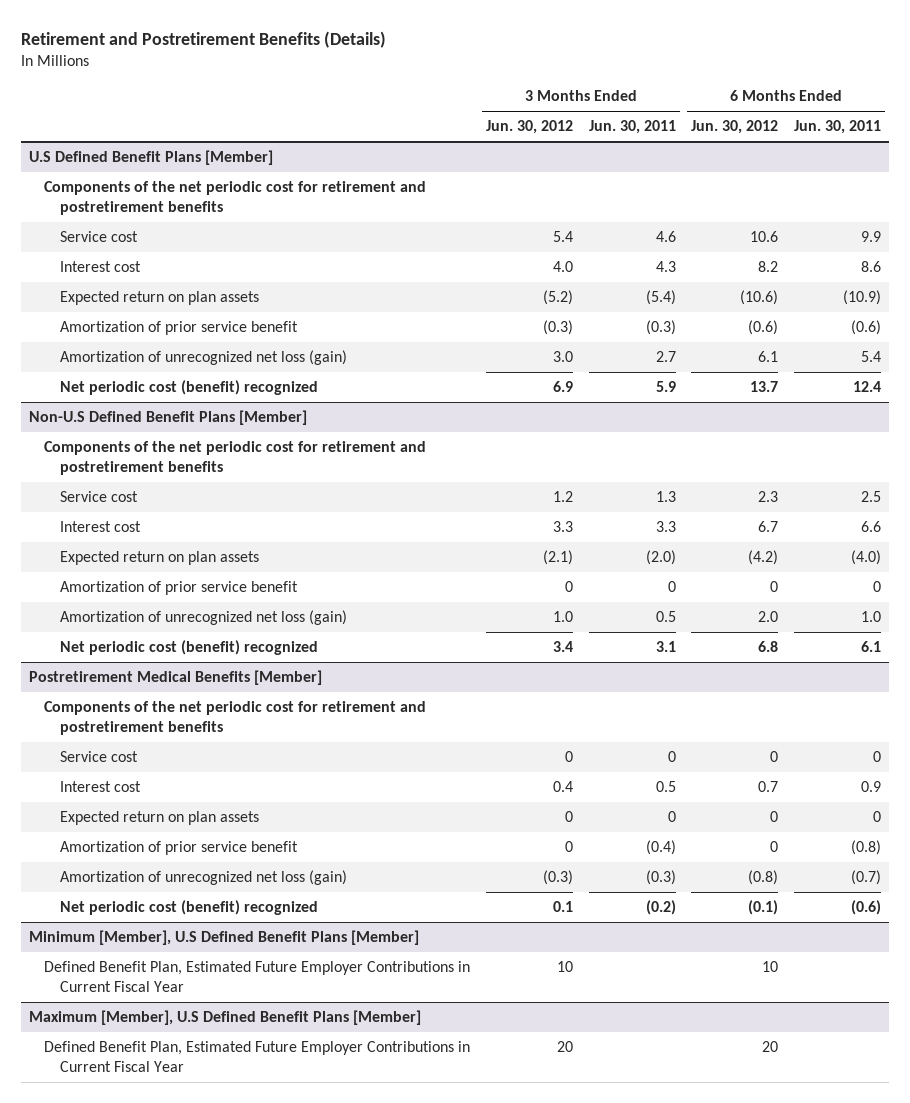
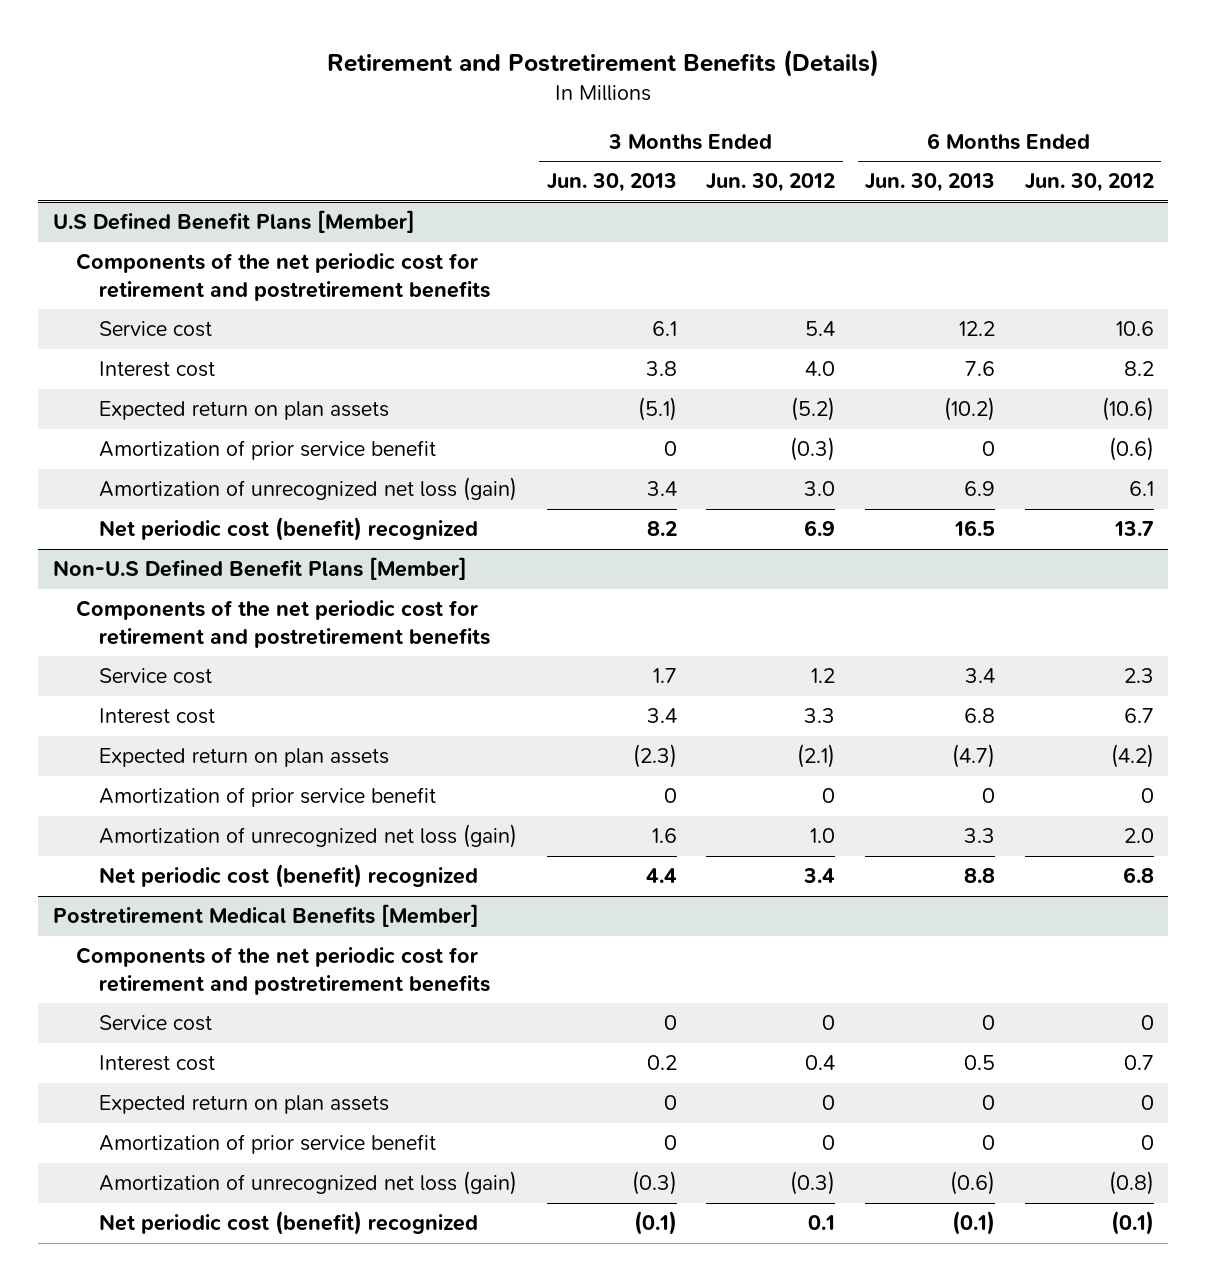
- | 3 Months Ended Jun. 30, 2012 | 3 Months Ended Jun. 30, 2011 | 6 Months Ended Jun. 30, 2012 | 6 Months Ended Jun. 30, 2011
+ | 3 Months Ended Jun. 30, 2013 | 3 Months Ended Jun. 30, 2012 | 6 Months Ended Jun. 30, 2013 | 6 Months Ended Jun. 30, 2012
- Minimum [Member], U.S Defined Benefit Plans [Member]
- Defined Benefit Plan, Estimated Future Employer Contributions in Current Fiscal Year | 10 | | 10 |
- Maximum [Member], U.S Defined Benefit Plans [Member]
- Defined Benefit Plan, Estimated Future Employer Contributions in Current Fiscal Year | 20 | | 20 |

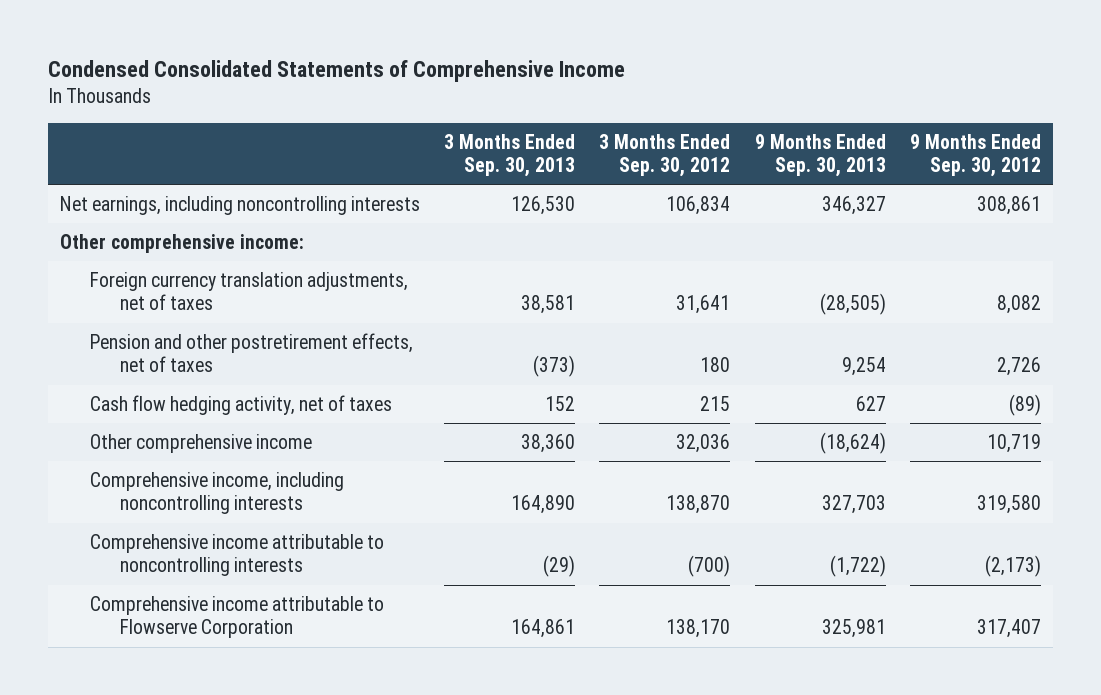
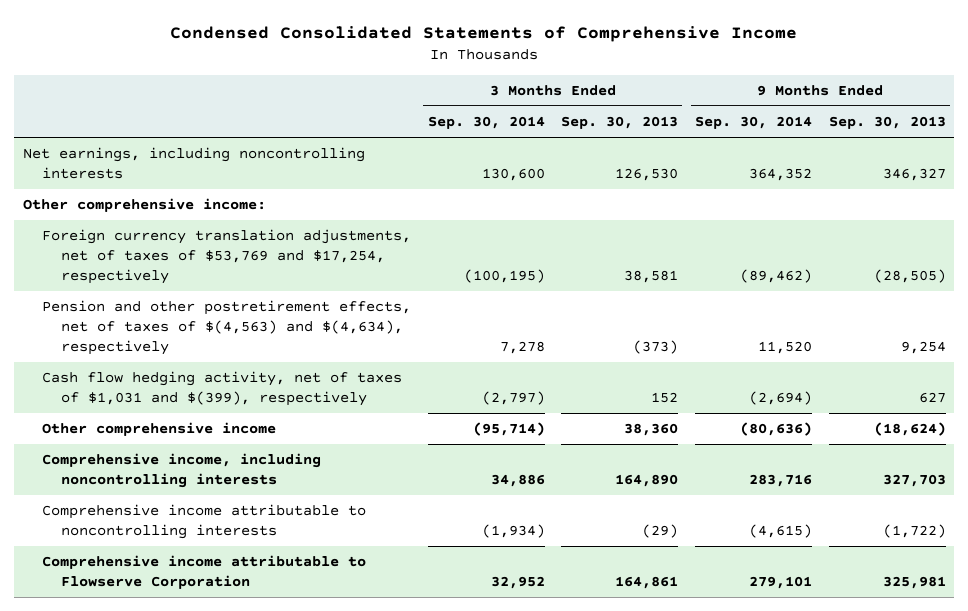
- | 3 Months Ended Sep. 30, 2013 | 3 Months Ended Sep. 30, 2012 | 9 Months Ended Sep. 30, 2013 | 9 Months Ended Sep. 30, 2012
+ | 3 Months Ended Sep. 30, 2014 | 3 Months Ended Sep. 30, 2013 | 9 Months Ended Sep. 30, 2014 | 9 Months Ended Sep. 30, 2013
- Foreign currency translation adjustments, net of taxes | 38,581 | 31,641 | (28,505) | 8,082
- Pension and other postretirement effects, net of taxes | (373) | 180 | 9,254 | 2,726
- Cash flow hedging activity, net of taxes | 152 | 215 | 627 | (89)
+ Foreign currency translation adjustments, net of taxes of $53,769 and $17,254, respectively | (100,195) | 38,581 | (89,462) | (28,505)
+ Pension and other postretirement effects, net of taxes of $(4,563) and $(4,634), respectively | 7,278 | (373) | 11,520 | 9,254
+ Cash flow hedging activity, net of taxes of $1,031 and $(399), respectively | (2,797) | 152 | (2,694) | 627

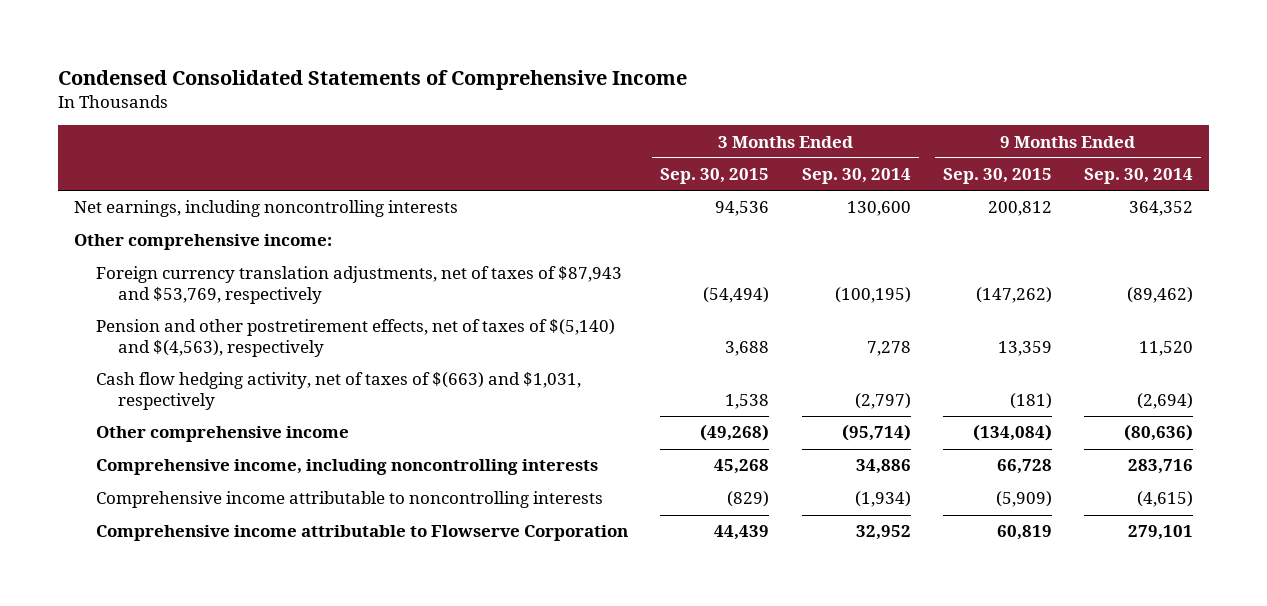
- | 3 Months Ended Sep. 30, 2014 | 3 Months Ended Sep. 30, 2013 | 9 Months Ended Sep. 30, 2014 | 9 Months Ended Sep. 30, 2013
+ | 3 Months Ended Sep. 30, 2015 | 3 Months Ended Sep. 30, 2014 | 9 Months Ended Sep. 30, 2015 | 9 Months Ended Sep. 30, 2014
- Foreign currency translation adjustments, net of taxes of $53,769 and $17,254, respectively | (100,195) | 38,581 | (89,462) | (28,505)
- Pension and other postretirement effects, net of taxes of $(4,563) and $(4,634), respectively | 7,278 | (373) | 11,520 | 9,254
- Cash flow hedging activity, net of taxes of $1,031 and $(399), respectively | (2,797) | 152 | (2,694) | 627
+ Foreign currency translation adjustments, net of taxes of $87,943 and $53,769, respectively | (54,494) | (100,195) | (147,262) | (89,462)
+ Pension and other postretirement effects, net of taxes of $(5,140) and $(4,563), respectively | 3,688 | 7,278 | 13,359 | 11,520
+ Cash flow hedging activity, net of taxes of $(663) and $1,031, respectively | 1,538 | (2,797) | (181) | (2,694)

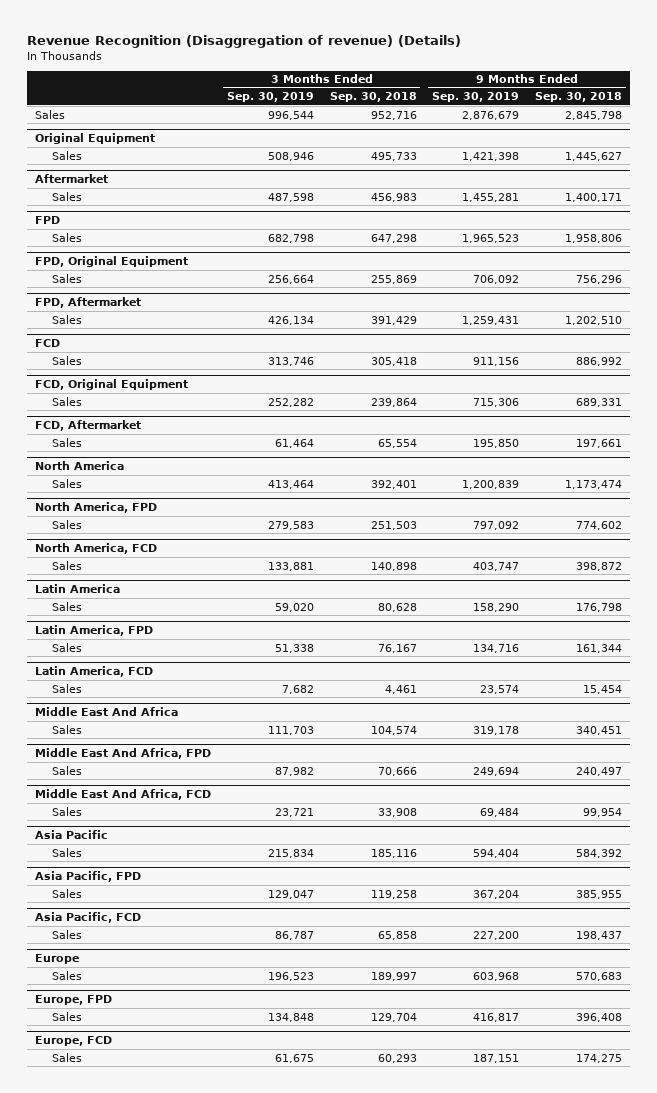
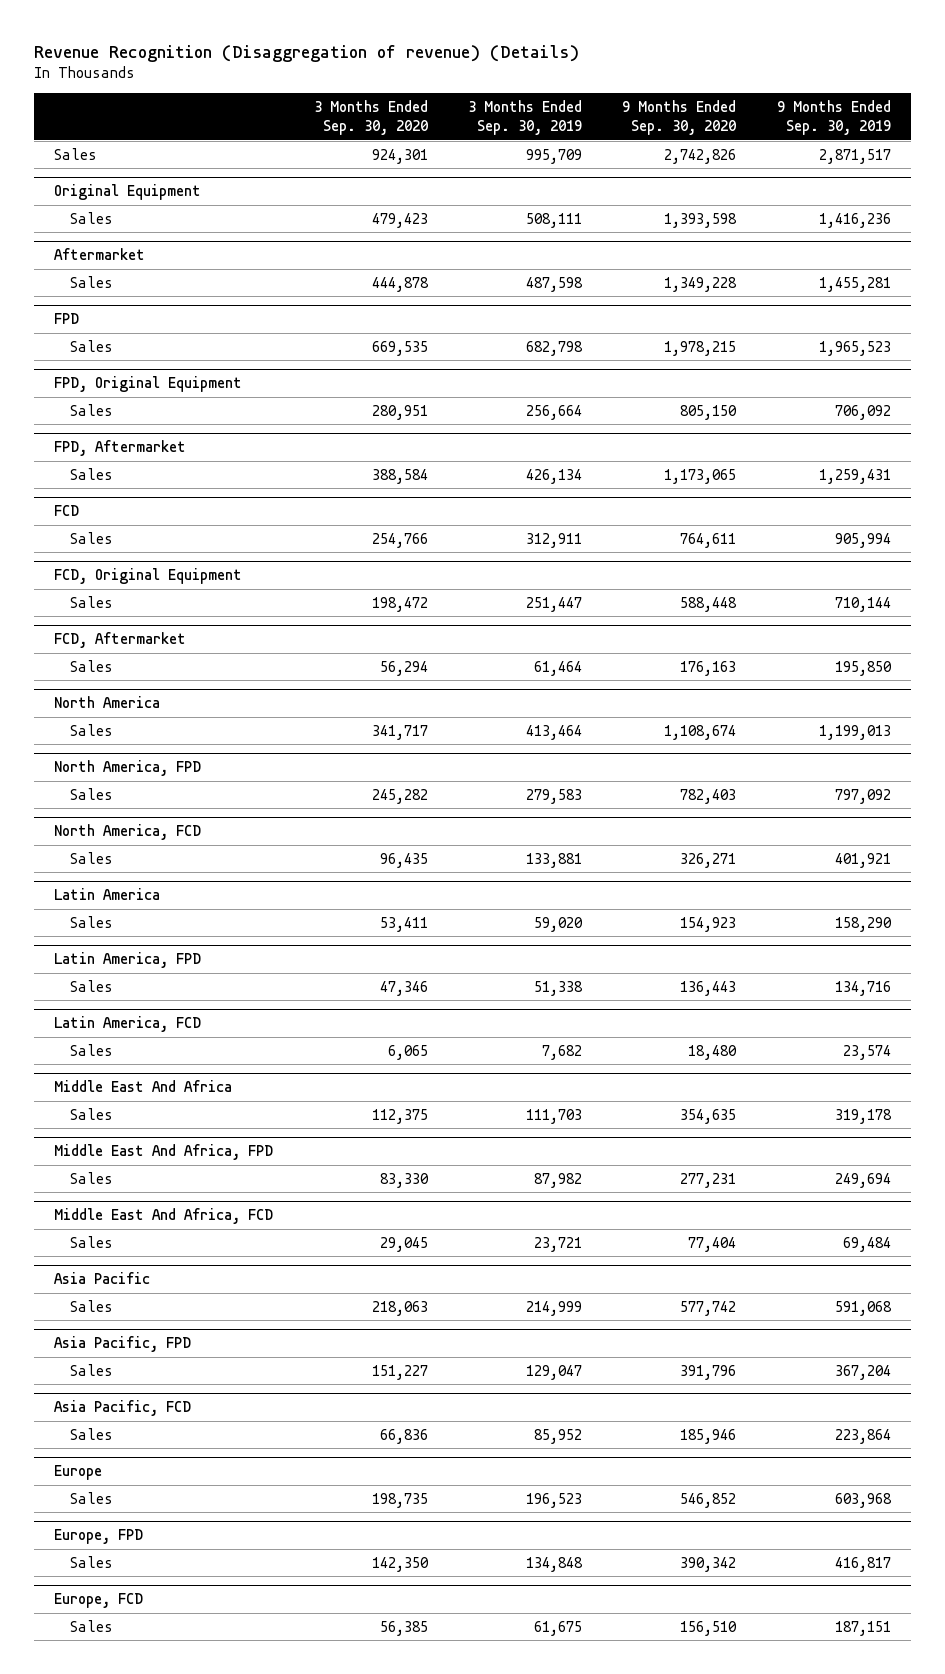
- | 3 Months Ended Sep. 30, 2019 | 3 Months Ended Sep. 30, 2018 | 9 Months Ended Sep. 30, 2019 | 9 Months Ended Sep. 30, 2018
+ | 3 Months Ended Sep. 30, 2020 | 3 Months Ended Sep. 30, 2019 | 9 Months Ended Sep. 30, 2020 | 9 Months Ended Sep. 30, 2019
- Sales | 996,544 | 952,716 | 2,876,679 | 2,845,798
+ Sales | 924,301 | 995,709 | 2,742,826 | 2,871,517
@ Original Equipment
- Sales | 508,946 | 495,733 | 1,421,398 | 1,445,627
+ Sales | 479,423 | 508,111 | 1,393,598 | 1,416,236
@ FCD
- Sales | 313,746 | 305,418 | 911,156 | 886,992
+ Sales | 254,766 | 312,911 | 764,611 | 905,994
@ FCD, Original Equipment
- Sales | 252,282 | 239,864 | 715,306 | 689,331
+ Sales | 198,472 | 251,447 | 588,448 | 710,144
@ North America
- Sales | 413,464 | 392,401 | 1,200,839 | 1,173,474
+ Sales | 341,717 | 413,464 | 1,108,674 | 1,199,013
@ North America, FCD
- Sales | 133,881 | 140,898 | 403,747 | 398,872
+ Sales | 96,435 | 133,881 | 326,271 | 401,921
@ Asia Pacific
- Sales | 215,834 | 185,116 | 594,404 | 584,392
+ Sales | 218,063 | 214,999 | 577,742 | 591,068
@ Asia Pacific, FCD
- Sales | 86,787 | 65,858 | 227,200 | 198,437
+ Sales | 66,836 | 85,952 | 185,946 | 223,864

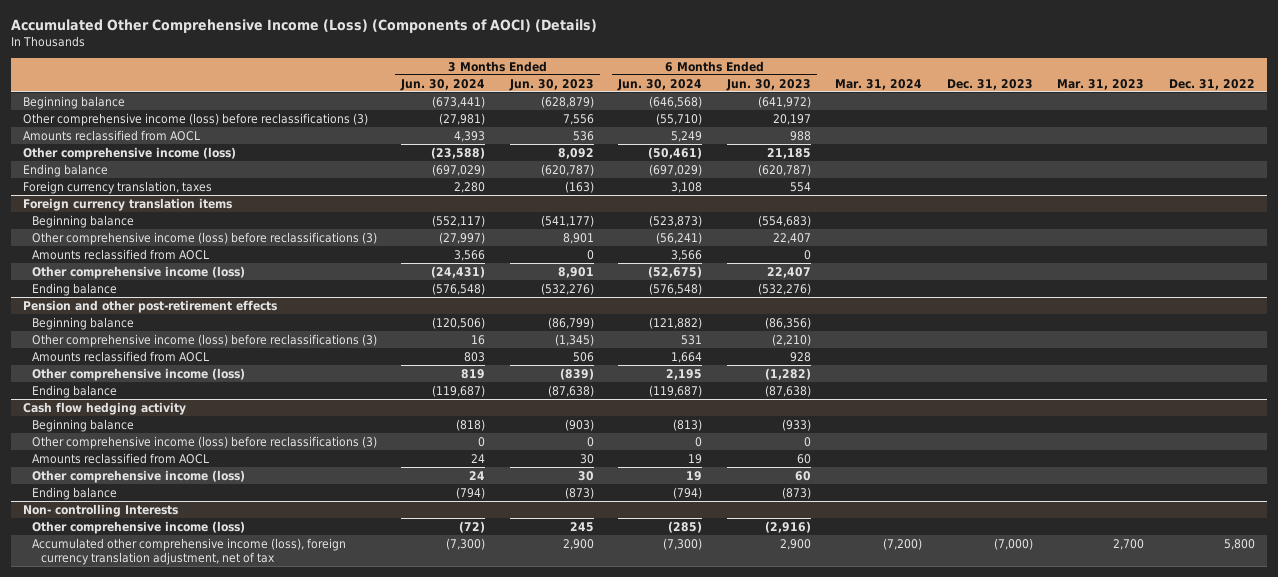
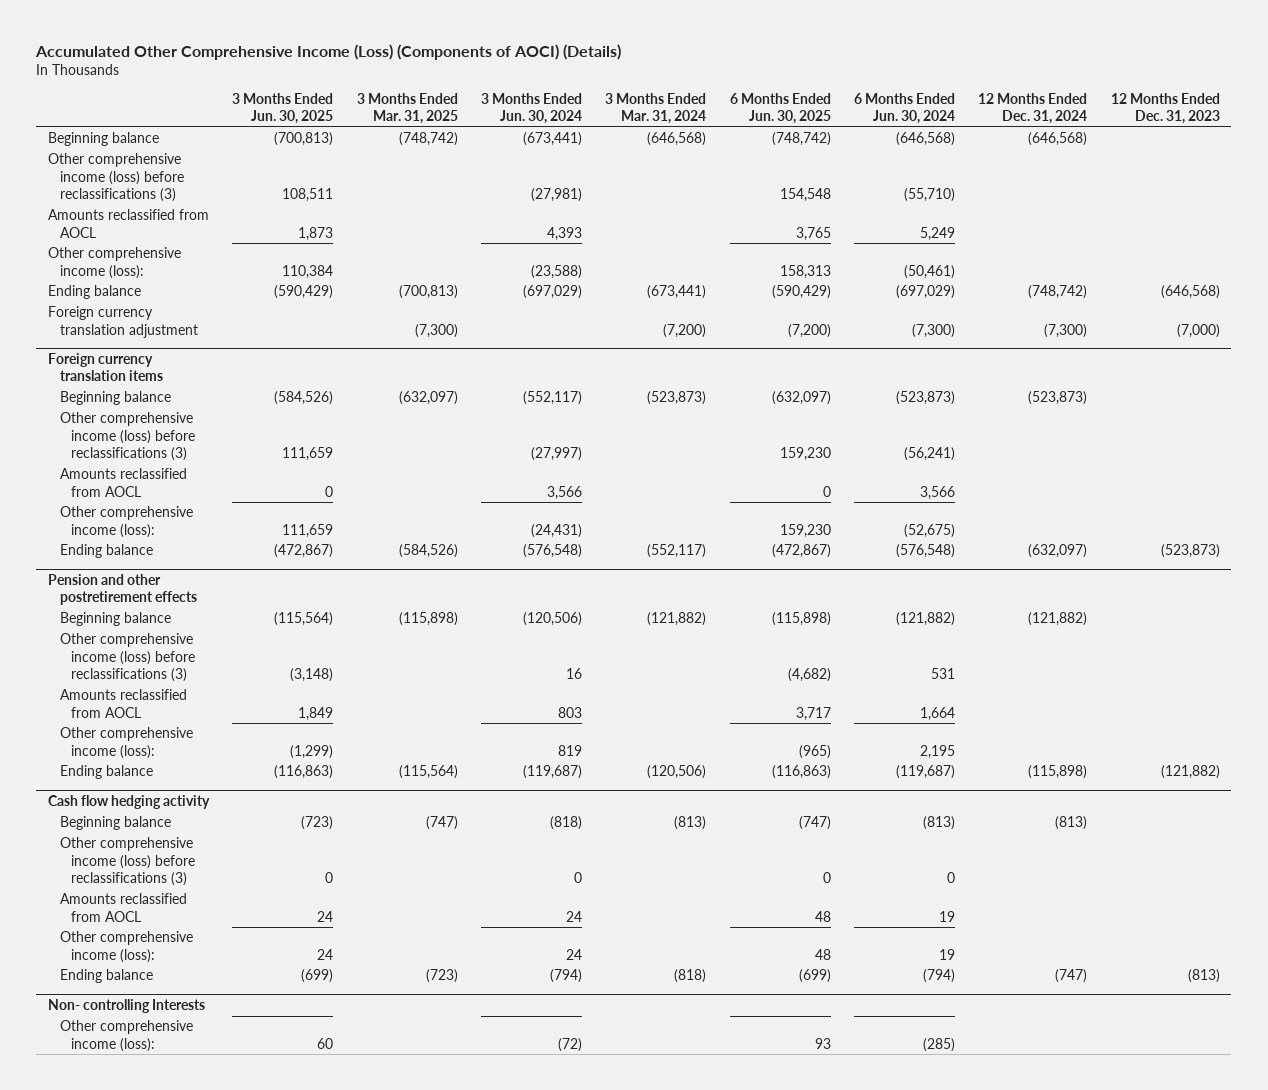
- | 3 Months Ended Jun. 30, 2024 | 3 Months Ended Jun. 30, 2023 | 6 Months Ended Jun. 30, 2024 | 6 Months Ended Jun. 30, 2023 | Mar. 31, 2024 | Dec. 31, 2023 | Mar. 31, 2023 | Dec. 31, 2022
+ | 3 Months Ended Jun. 30, 2025 | 3 Months Ended Mar. 31, 2025 | 3 Months Ended Jun. 30, 2024 | 3 Months Ended Mar. 31, 2024 | 6 Months Ended Jun. 30, 2025 | 6 Months Ended Jun. 30, 2024 | 12 Months Ended Dec. 31, 2024 | 12 Months Ended Dec. 31, 2023
- Other comprehensive income (loss) | (23,588) | 8,092 | (50,461) | 21,185 | | | |
+ Other comprehensive income (loss): | 110,384 | | (23,588) | | 158,313 | (50,461) | |
- Foreign currency translation, taxes | 2,280 | (163) | 3,108 | 554 | | | |
+ Foreign currency translation adjustment | | (7,300) | | (7,200) | (7,200) | (7,300) | (7,300) | (7,000)
@ Foreign currency translation items
- Other comprehensive income (loss) | (24,431) | 8,901 | (52,675) | 22,407 | | | |
+ Other comprehensive income (loss): | 111,659 | | (24,431) | | 159,230 | (52,675) | |
- Pension and other post-retirement effects
+ Pension and other postretirement effects
- Other comprehensive income (loss) | 819 | (839) | 2,195 | (1,282) | | | |
+ Other comprehensive income (loss): | (1,299) | | 819 | | (965) | 2,195 | |
@ Cash flow hedging activity
- Other comprehensive income (loss) | 24 | 30 | 19 | 60 | | | |
+ Other comprehensive income (loss): | 24 | | 24 | | 48 | 19 | |
@ Non- controlling Interests
- Other comprehensive income (loss) | (72) | 245 | (285) | (2,916) | | | |
- Accumulated other comprehensive income (loss), foreign currency translation adjustment, net of tax | (7,300) | 2,900 | (7,300) | 2,900 | (7,200) | (7,000) | 2,700 | 5,800
+ Other comprehensive income (loss): | 60 | | (72) | | 93 | (285) | |

